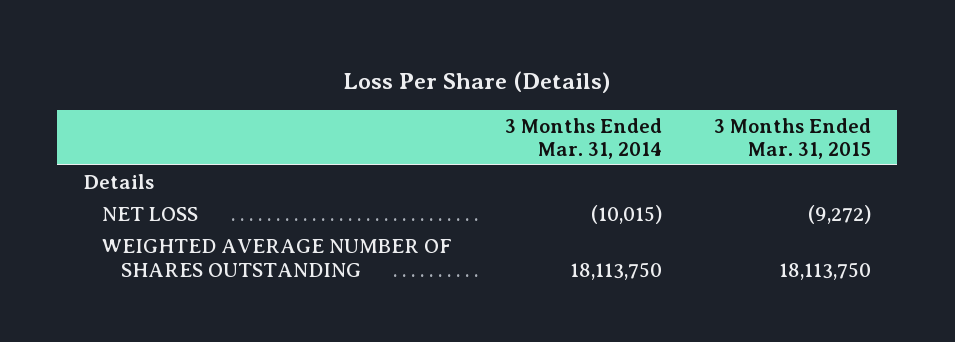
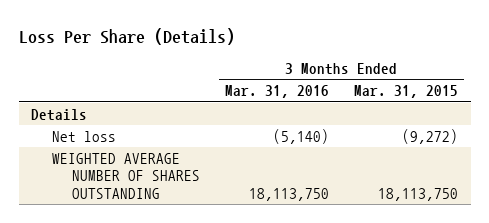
- | 3 Months Ended Mar. 31, 2014 | 3 Months Ended Mar. 31, 2015
+ | 3 Months Ended Mar. 31, 2016 | 3 Months Ended Mar. 31, 2015
- NET LOSS | (10,015) | (9,272)
+ Net loss | (5,140) | (9,272)

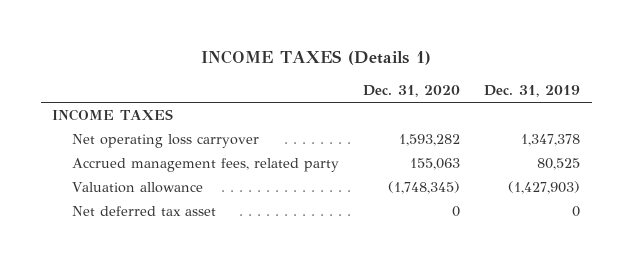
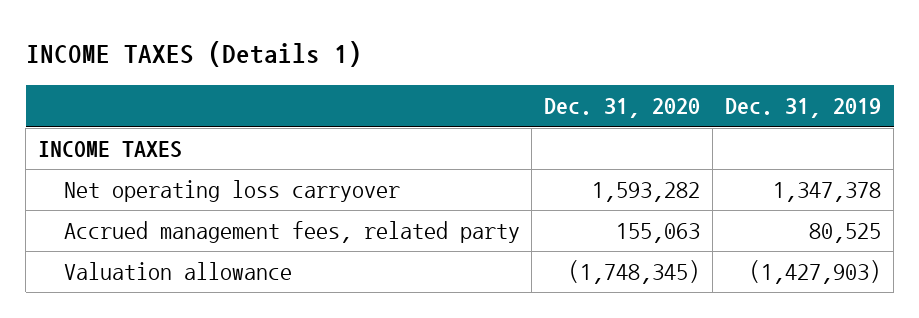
- Net deferred tax asset | 0 | 0

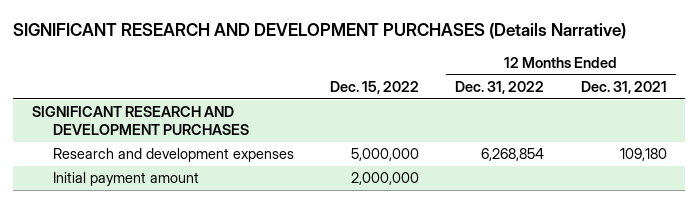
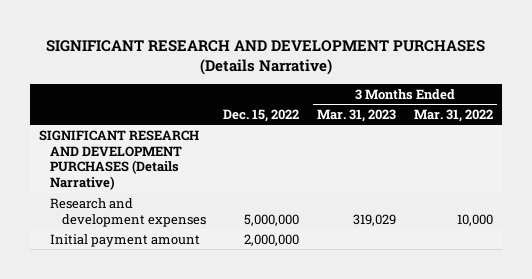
- | Dec. 15, 2022 | 12 Months Ended Dec. 31, 2022 | 12 Months Ended Dec. 31, 2021
+ | Dec. 15, 2022 | 3 Months Ended Mar. 31, 2023 | 3 Months Ended Mar. 31, 2022
- SIGNIFICANT RESEARCH AND DEVELOPMENT PURCHASES
+ SIGNIFICANT RESEARCH AND DEVELOPMENT PURCHASES (Details Narrative)

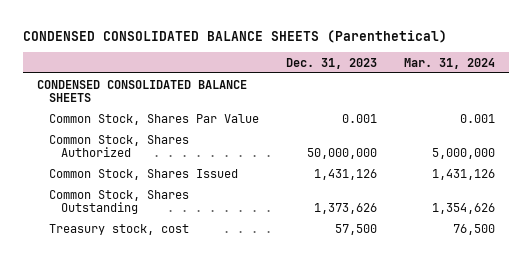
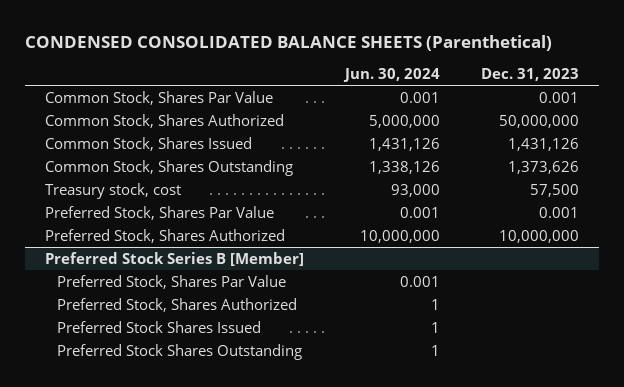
- | Dec. 31, 2023 | Mar. 31, 2024
+ | Jun. 30, 2024 | Dec. 31, 2023
- CONDENSED CONSOLIDATED BALANCE SHEETS
+ Preferred Stock, Shares Par Value | 0.001 | 0.001
+ Preferred Stock, Shares Authorized | 10,000,000 | 10,000,000
+ Preferred Stock Series B [Member]
+ Preferred Stock, Shares Par Value | 0.001 |
+ Preferred Stock, Shares Authorized | 1 |
+ Preferred Stock Shares Issued | 1 |
+ Preferred Stock Shares Outstanding | 1 |

